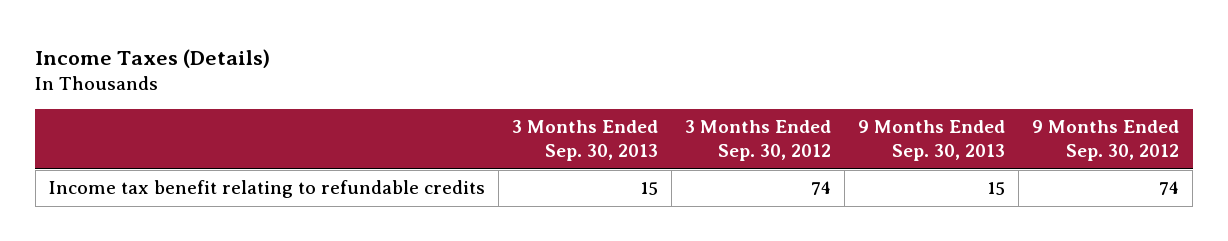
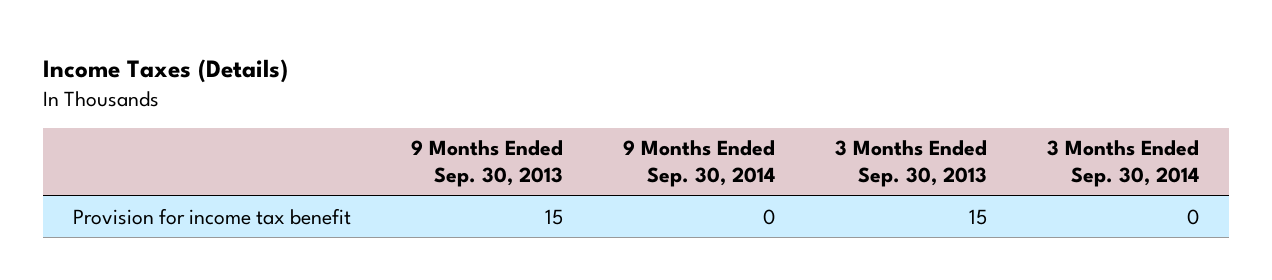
- | 3 Months Ended Sep. 30, 2013 | 3 Months Ended Sep. 30, 2012 | 9 Months Ended Sep. 30, 2013 | 9 Months Ended Sep. 30, 2012
+ | 9 Months Ended Sep. 30, 2013 | 9 Months Ended Sep. 30, 2014 | 3 Months Ended Sep. 30, 2013 | 3 Months Ended Sep. 30, 2014
- Income tax benefit relating to refundable credits | 15 | 74 | 15 | 74
+ Provision for income tax benefit | 15 | 0 | 15 | 0

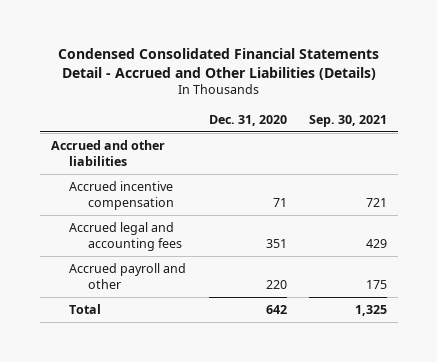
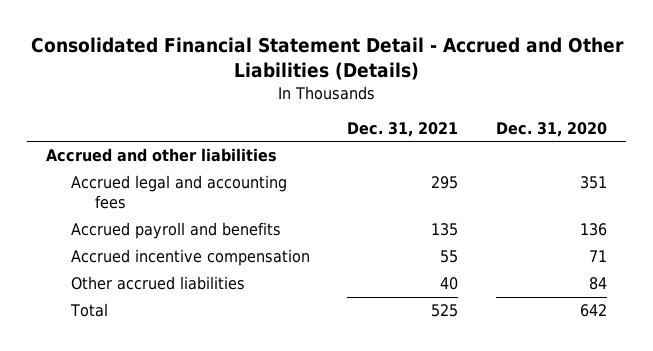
- Condensed Consolidated Financial Statements Detail - Accrued and Other Liabilities (Details)
+ Consolidated Financial Statement Detail - Accrued and Other Liabilities (Details)
- | Dec. 31, 2020 | Sep. 30, 2021
+ | Dec. 31, 2021 | Dec. 31, 2020
- Accrued payroll and other | 220 | 175
+ Accrued payroll and benefits | 135 | 136
moved down: Accrued incentive compensation | 55 | 71
+ Other accrued liabilities | 40 | 84

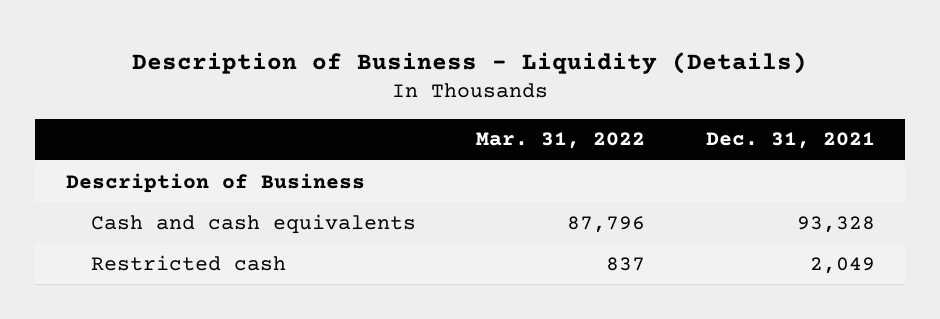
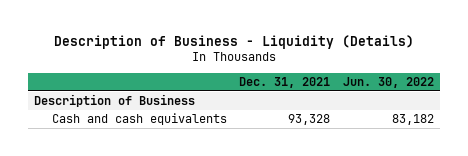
- | Mar. 31, 2022 | Dec. 31, 2021
+ | Dec. 31, 2021 | Jun. 30, 2022
- Restricted cash | 837 | 2,049

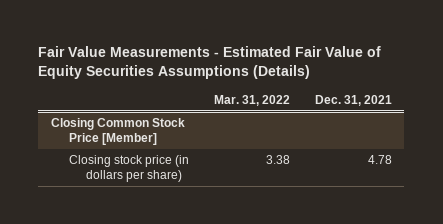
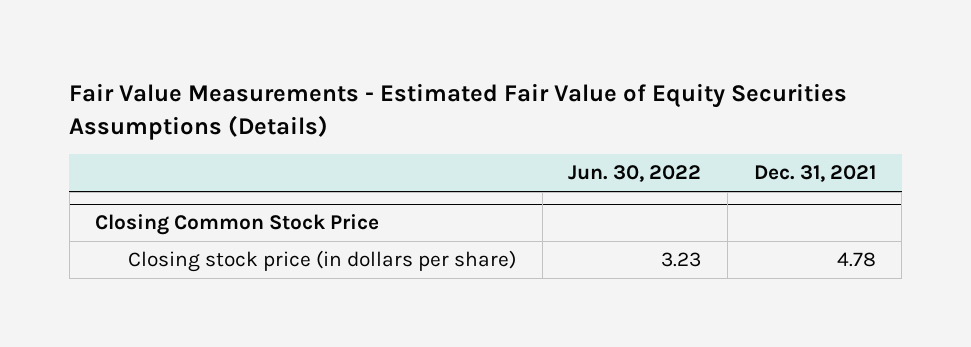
- | Mar. 31, 2022 | Dec. 31, 2021
+ | Jun. 30, 2022 | Dec. 31, 2021
- Closing Common Stock Price [Member]
+ Closing Common Stock Price

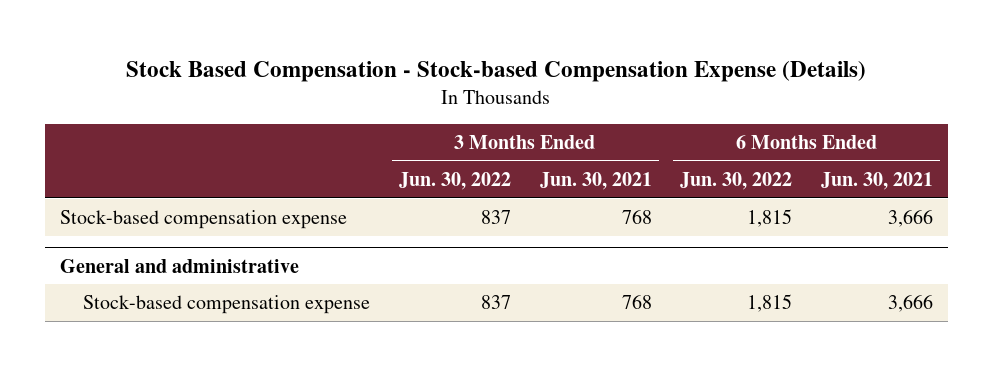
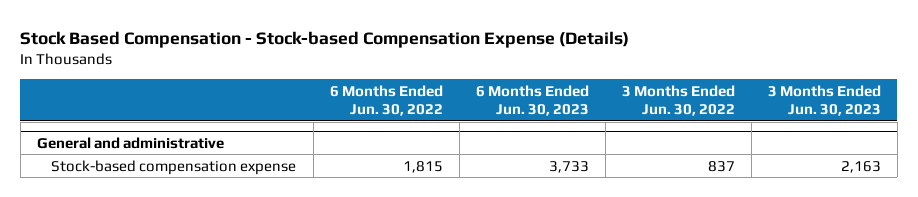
- | 3 Months Ended Jun. 30, 2022 | 3 Months Ended Jun. 30, 2021 | 6 Months Ended Jun. 30, 2022 | 6 Months Ended Jun. 30, 2021
+ | 6 Months Ended Jun. 30, 2022 | 6 Months Ended Jun. 30, 2023 | 3 Months Ended Jun. 30, 2022 | 3 Months Ended Jun. 30, 2023
- Stock-based compensation expense | 837 | 768 | 1,815 | 3,666

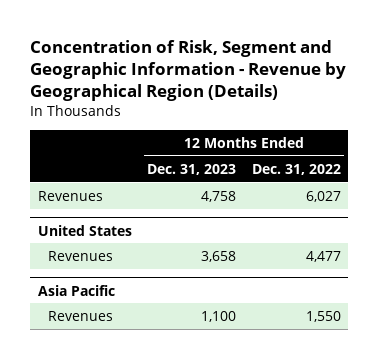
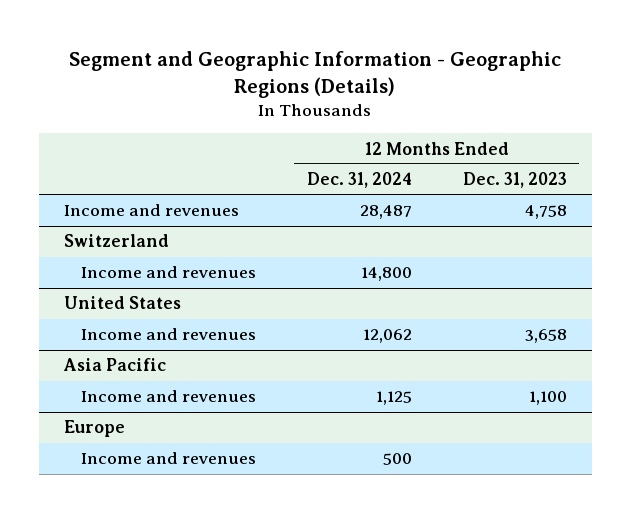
- Concentration of Risk, Segment and Geographic Information - Revenue by Geographical Region (Details)
+ Segment and Geographic Information - Geographic Regions (Details)
- | 12 Months Ended Dec. 31, 2023 | 12 Months Ended Dec. 31, 2022
+ | 12 Months Ended Dec. 31, 2024 | 12 Months Ended Dec. 31, 2023
- Revenues | 4,758 | 6,027
+ Income and revenues | 28,487 | 4,758
+ Switzerland
+ Income and revenues | 14,800 |
@ United States
- Revenues | 3,658 | 4,477
+ Income and revenues | 12,062 | 3,658
@ Asia Pacific
- Revenues | 1,100 | 1,550
+ Income and revenues | 1,125 | 1,100
+ Europe
+ Income and revenues | 500 |

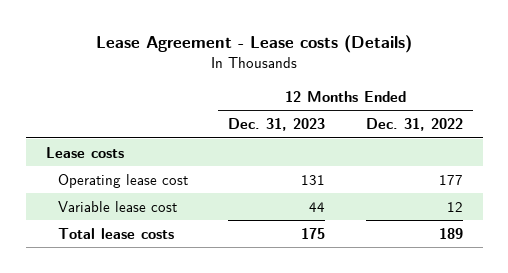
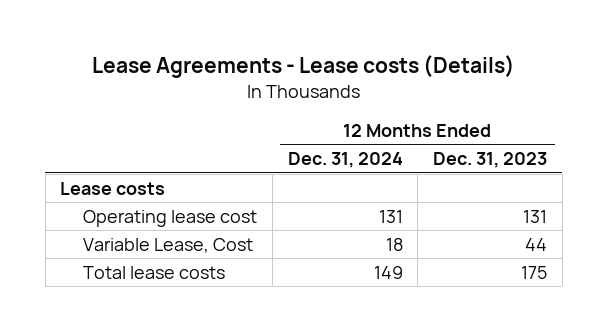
- Lease Agreement - Lease costs (Details)
+ Lease Agreements - Lease costs (Details)
- | 12 Months Ended Dec. 31, 2023 | 12 Months Ended Dec. 31, 2022
+ | 12 Months Ended Dec. 31, 2024 | 12 Months Ended Dec. 31, 2023
- Variable lease cost | 44 | 12
+ Variable Lease, Cost | 18 | 44

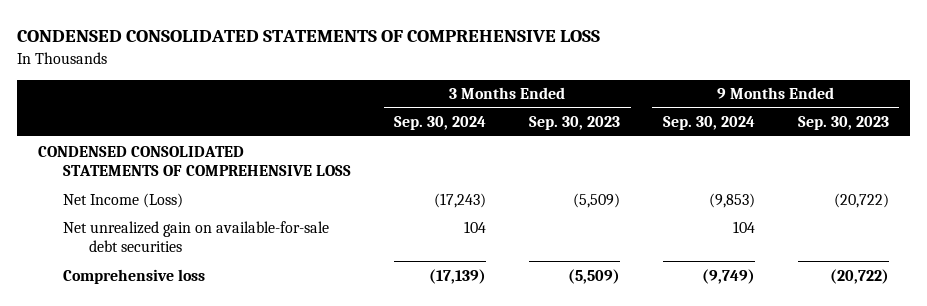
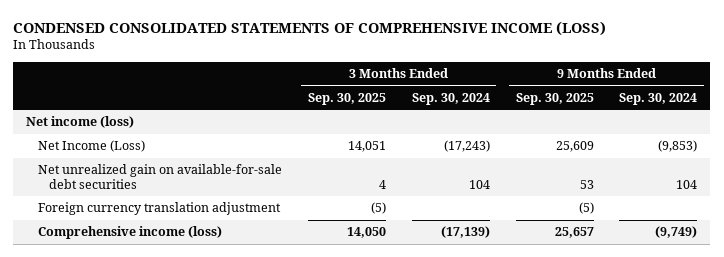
- CONDENSED CONSOLIDATED STATEMENTS OF COMPREHENSIVE LOSS
+ CONDENSED CONSOLIDATED STATEMENTS OF COMPREHENSIVE INCOME (LOSS)
- | 3 Months Ended Sep. 30, 2024 | 3 Months Ended Sep. 30, 2023 | 9 Months Ended Sep. 30, 2024 | 9 Months Ended Sep. 30, 2023
+ | 3 Months Ended Sep. 30, 2025 | 3 Months Ended Sep. 30, 2024 | 9 Months Ended Sep. 30, 2025 | 9 Months Ended Sep. 30, 2024
- CONDENSED CONSOLIDATED STATEMENTS OF COMPREHENSIVE LOSS
+ Net income (loss)
- Comprehensive loss | (17,139) | (5,509) | (9,749) | (20,722)
+ Foreign currency translation adjustment | (5) | | (5) |
+ Comprehensive income (loss) | 14,050 | (17,139) | 25,657 | (9,749)

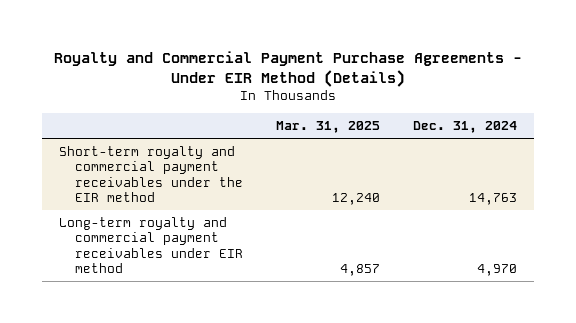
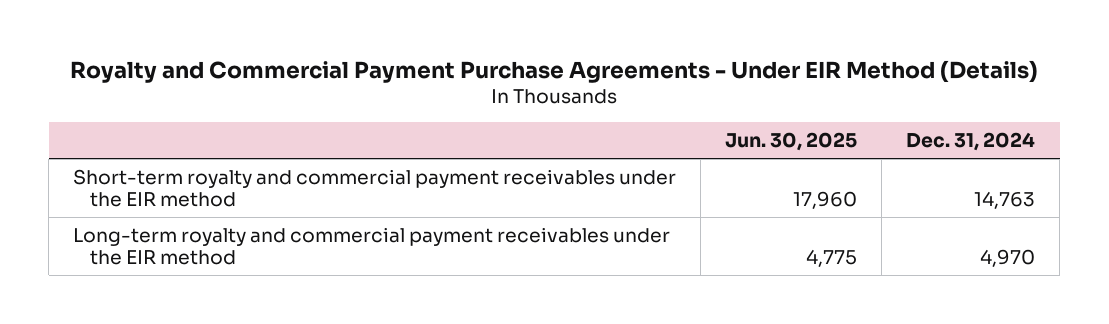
- | Mar. 31, 2025 | Dec. 31, 2024
+ | Jun. 30, 2025 | Dec. 31, 2024
- Long-term royalty and commercial payment receivables under EIR method | 4,857 | 4,970
+ Long-term royalty and commercial payment receivables under the EIR method | 4,775 | 4,970

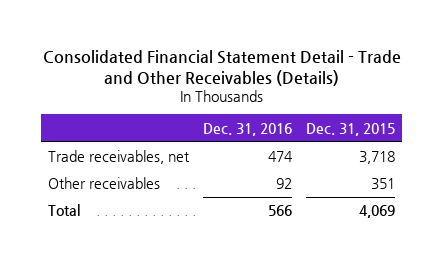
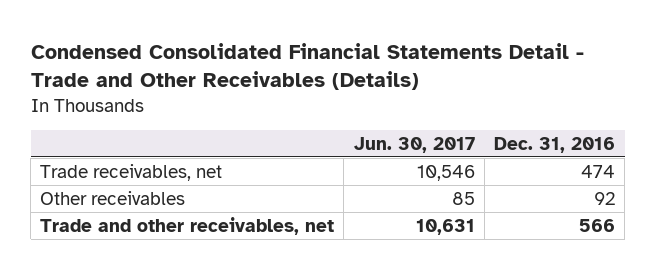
- Consolidated Financial Statement Detail - Trade and Other Receivables (Details)
+ Condensed Consolidated Financial Statements Detail - Trade and Other Receivables (Details)
- | Dec. 31, 2016 | Dec. 31, 2015
+ | Jun. 30, 2017 | Dec. 31, 2016
- Total | 566 | 4,069
+ Trade and other receivables, net | 10,631 | 566

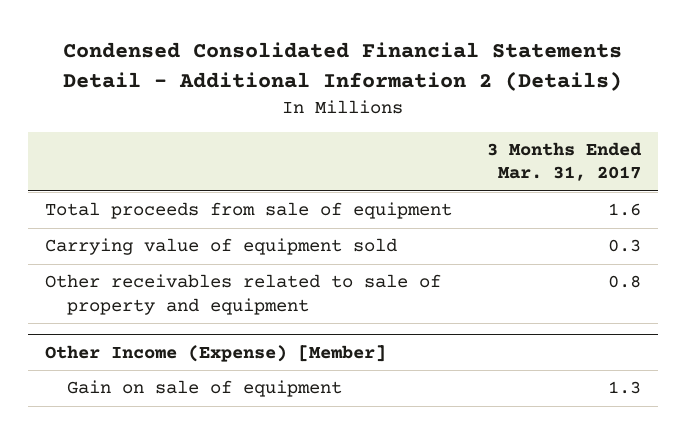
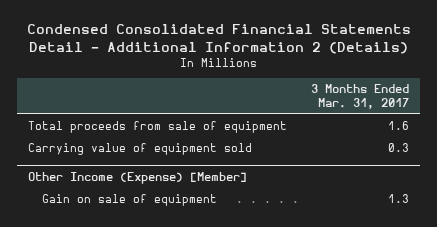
- Other receivables related to sale of property and equipment | 0.8

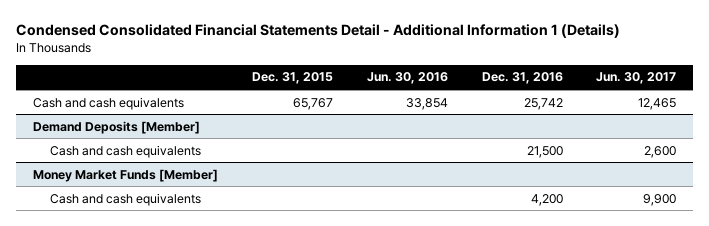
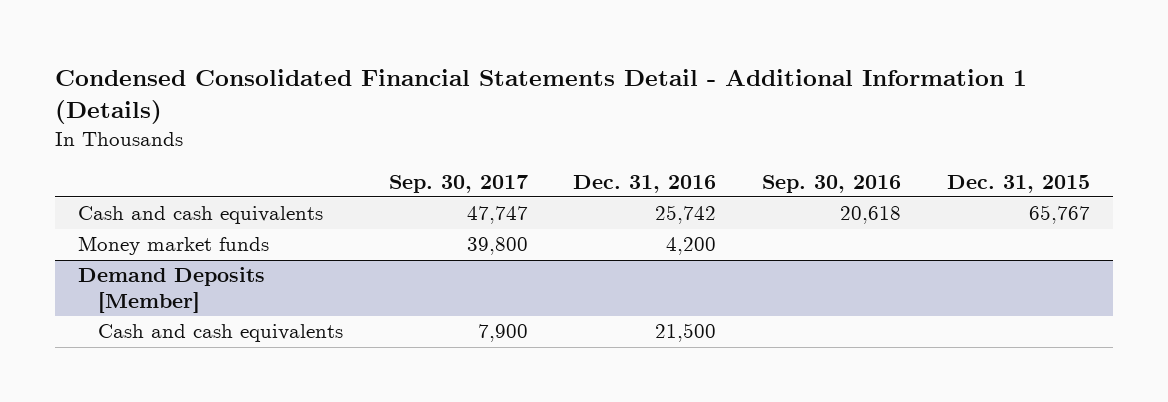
- | Dec. 31, 2015 | Jun. 30, 2016 | Dec. 31, 2016 | Jun. 30, 2017
+ | Sep. 30, 2017 | Dec. 31, 2016 | Sep. 30, 2016 | Dec. 31, 2015
+ Money market funds | 39,800 | 4,200 | |
- Money Market Funds [Member]
- Cash and cash equivalents | | | 4,200 | 9,900

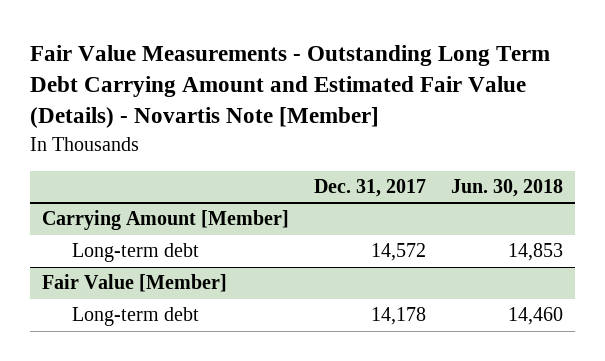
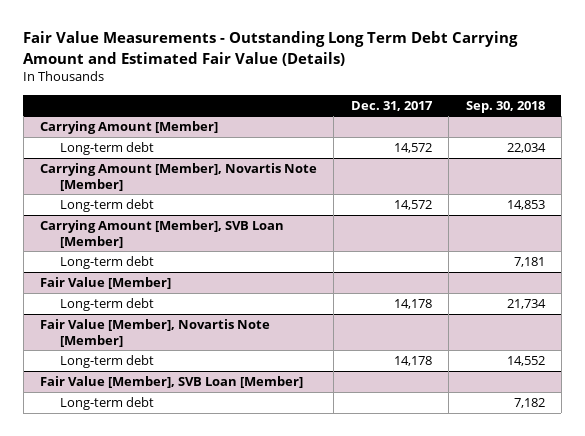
- Fair Value Measurements - Outstanding Long Term Debt Carrying Amount and Estimated Fair Value (Details) - Novartis Note [Member]
+ Fair Value Measurements - Outstanding Long Term Debt Carrying Amount and Estimated Fair Value (Details)
- | Dec. 31, 2017 | Jun. 30, 2018
+ | Dec. 31, 2017 | Sep. 30, 2018
+ Carrying Amount [Member], Novartis Note [Member]
+ Long-term debt | 14,572 | 14,853
+ Carrying Amount [Member], SVB Loan [Member]
+ Long-term debt | | 7,181
+ Fair Value [Member], Novartis Note [Member]
+ Long-term debt | 14,178 | 14,552
+ Fair Value [Member], SVB Loan [Member]
+ Long-term debt | | 7,182

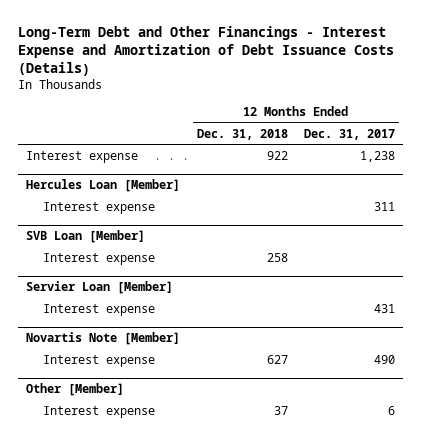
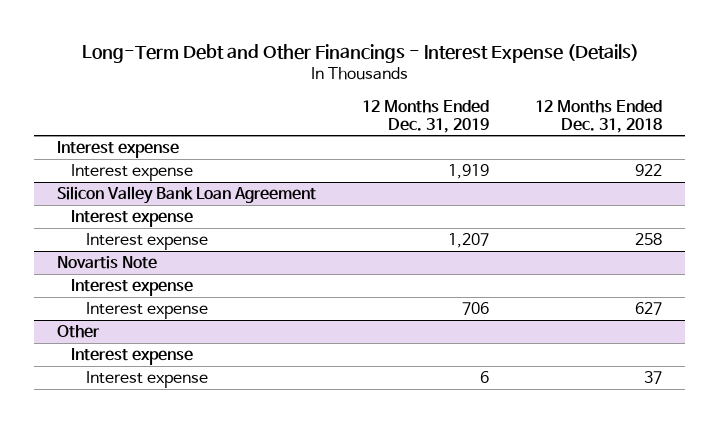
- Long-Term Debt and Other Financings - Interest Expense and Amortization of Debt Issuance Costs (Details)
+ Long-Term Debt and Other Financings - Interest Expense (Details)
- | 12 Months Ended Dec. 31, 2018 | 12 Months Ended Dec. 31, 2017
+ | 12 Months Ended Dec. 31, 2019 | 12 Months Ended Dec. 31, 2018
+ Interest expense
- Hercules Loan [Member]
+ Silicon Valley Bank Loan Agreement
- SVB Loan [Member]
- Servier Loan [Member]
+ Novartis Note
- Novartis Note [Member]
- Other [Member]
+ Other
+ Interest expense

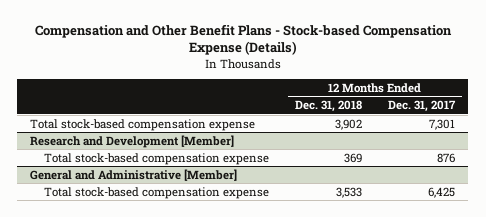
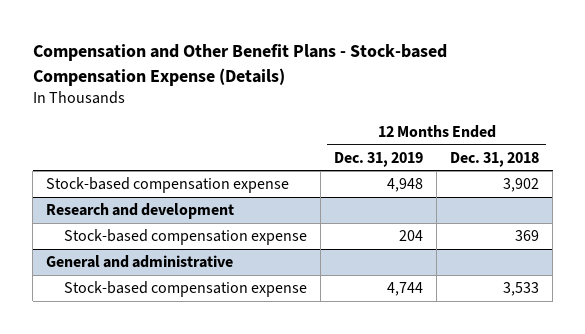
- | 12 Months Ended Dec. 31, 2018 | 12 Months Ended Dec. 31, 2017
+ | 12 Months Ended Dec. 31, 2019 | 12 Months Ended Dec. 31, 2018
- Total stock-based compensation expense | 3,902 | 7,301
- Research and Development [Member]
- Total stock-based compensation expense | 369 | 876
- General and Administrative [Member]
- Total stock-based compensation expense | 3,533 | 6,425
+ Stock-based compensation expense | 4,948 | 3,902
+ Research and development
+ Stock-based compensation expense | 204 | 369
+ General and administrative
+ Stock-based compensation expense | 4,744 | 3,533

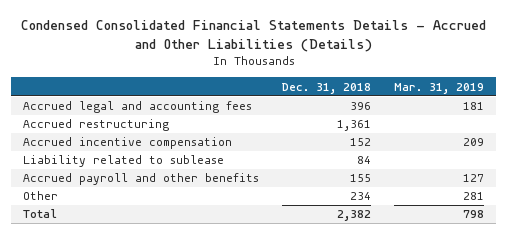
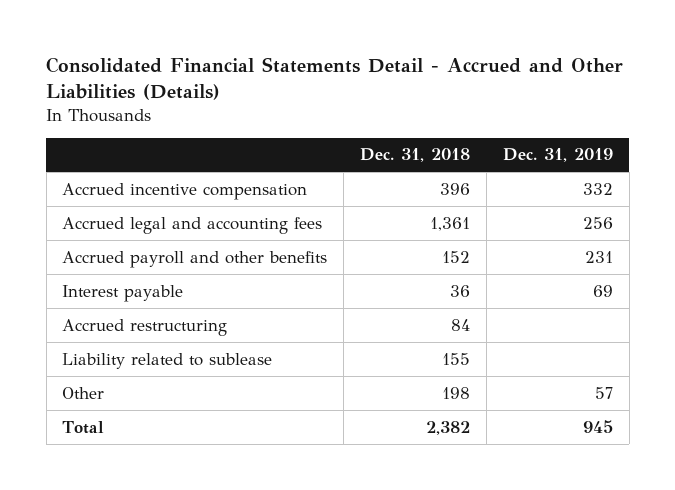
- Condensed Consolidated Financial Statements Details - Accrued and Other Liabilities (Details)
+ Consolidated Financial Statements Detail - Accrued and Other Liabilities (Details)
- | Dec. 31, 2018 | Mar. 31, 2019
+ | Dec. 31, 2018 | Dec. 31, 2019
- Accrued legal and accounting fees | 396 | 181
- Accrued restructuring | 1,361 |
- Accrued incentive compensation | 152 | 209
- Liability related to sublease | 84 |
- Accrued payroll and other benefits | 155 | 127
- Other | 234 | 281
+ Accrued incentive compensation | 396 | 332
+ Accrued legal and accounting fees | 1,361 | 256
+ Accrued payroll and other benefits | 152 | 231
+ Interest payable | 36 | 69
+ Accrued restructuring | 84 |
+ Liability related to sublease | 155 |
+ Other | 198 | 57

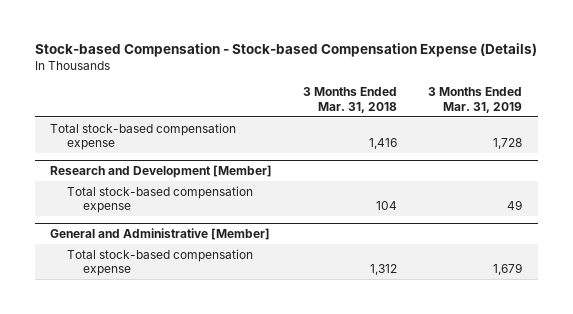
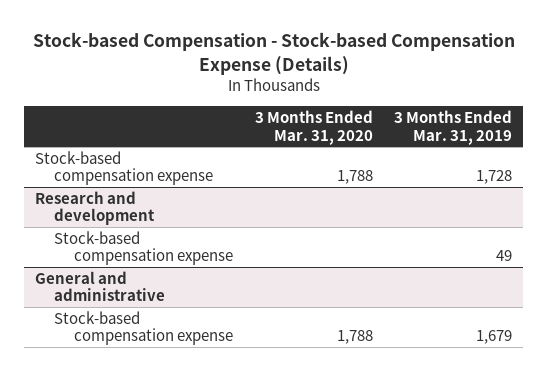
- | 3 Months Ended Mar. 31, 2018 | 3 Months Ended Mar. 31, 2019
+ | 3 Months Ended Mar. 31, 2020 | 3 Months Ended Mar. 31, 2019
- Total stock-based compensation expense | 1,416 | 1,728
- Research and Development [Member]
- Total stock-based compensation expense | 104 | 49
- General and Administrative [Member]
- Total stock-based compensation expense | 1,312 | 1,679
+ Stock-based compensation expense | 1,788 | 1,728
+ Research and development
+ Stock-based compensation expense | | 49
+ General and administrative
+ Stock-based compensation expense | 1,788 | 1,679

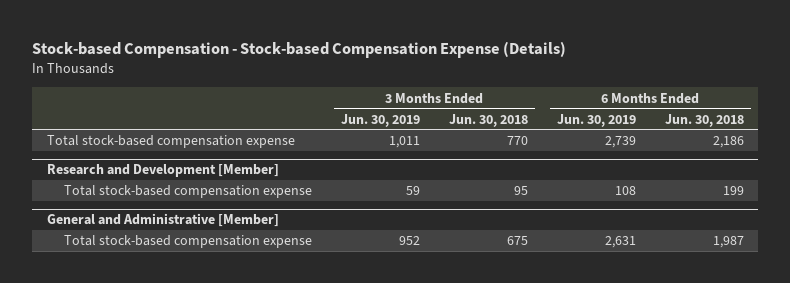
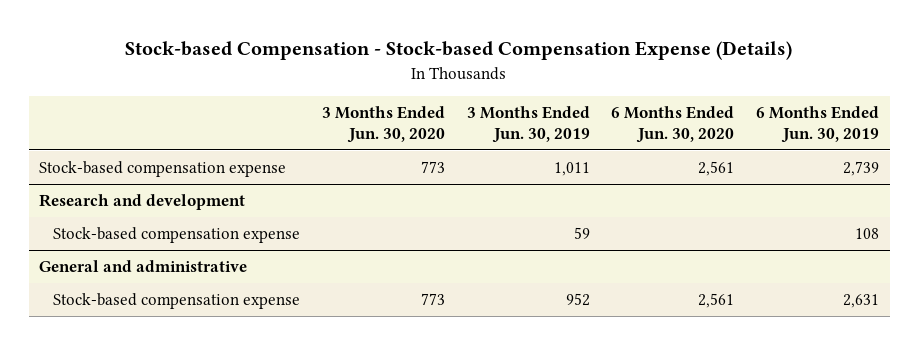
- | 3 Months Ended Jun. 30, 2019 | 3 Months Ended Jun. 30, 2018 | 6 Months Ended Jun. 30, 2019 | 6 Months Ended Jun. 30, 2018
+ | 3 Months Ended Jun. 30, 2020 | 3 Months Ended Jun. 30, 2019 | 6 Months Ended Jun. 30, 2020 | 6 Months Ended Jun. 30, 2019
- Total stock-based compensation expense | 1,011 | 770 | 2,739 | 2,186
- Research and Development [Member]
- Total stock-based compensation expense | 59 | 95 | 108 | 199
- General and Administrative [Member]
- Total stock-based compensation expense | 952 | 675 | 2,631 | 1,987
+ Stock-based compensation expense | 773 | 1,011 | 2,561 | 2,739
+ Research and development
+ Stock-based compensation expense | | 59 | | 108
+ General and administrative
+ Stock-based compensation expense | 773 | 952 | 2,561 | 2,631

